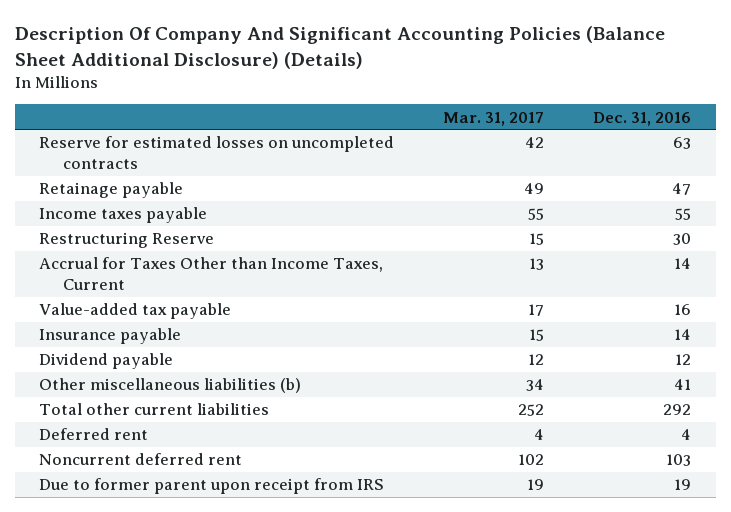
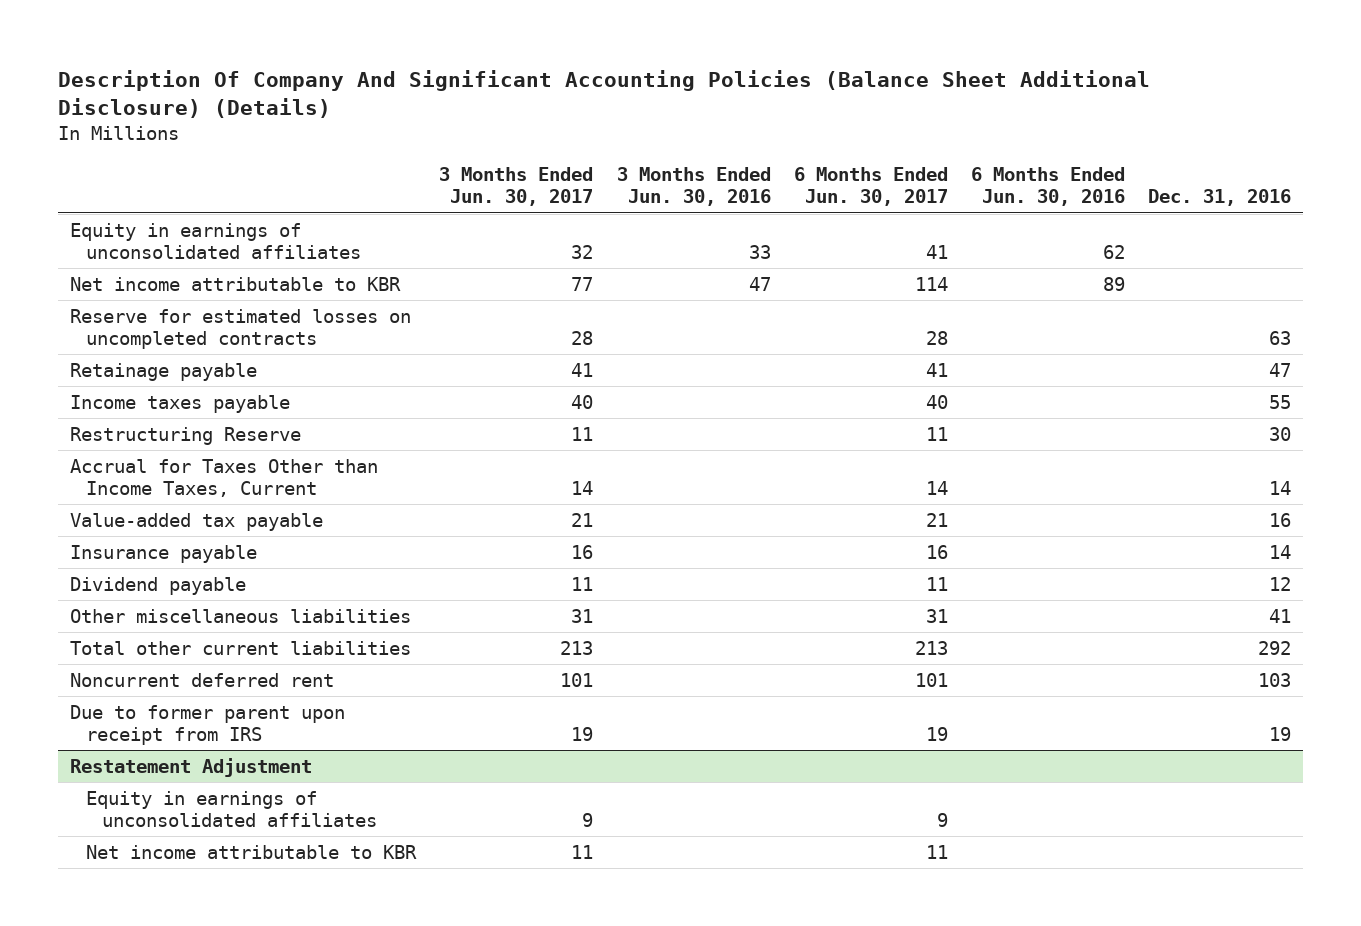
- | Mar. 31, 2017 | Dec. 31, 2016
+ | 3 Months Ended Jun. 30, 2017 | 3 Months Ended Jun. 30, 2016 | 6 Months Ended Jun. 30, 2017 | 6 Months Ended Jun. 30, 2016 | Dec. 31, 2016
+ Equity in earnings of unconsolidated affiliates | 32 | 33 | 41 | 62 |
+ Net income attributable to KBR | 77 | 47 | 114 | 89 |
- Other miscellaneous liabilities (b) | 34 | 41
+ Other miscellaneous liabilities | 31 | | 31 | | 41
- Deferred rent | 4 | 4
+ Restatement Adjustment
+ Equity in earnings of unconsolidated affiliates | 9 | | 9 | |
+ Net income attributable to KBR | 11 | | 11 | |

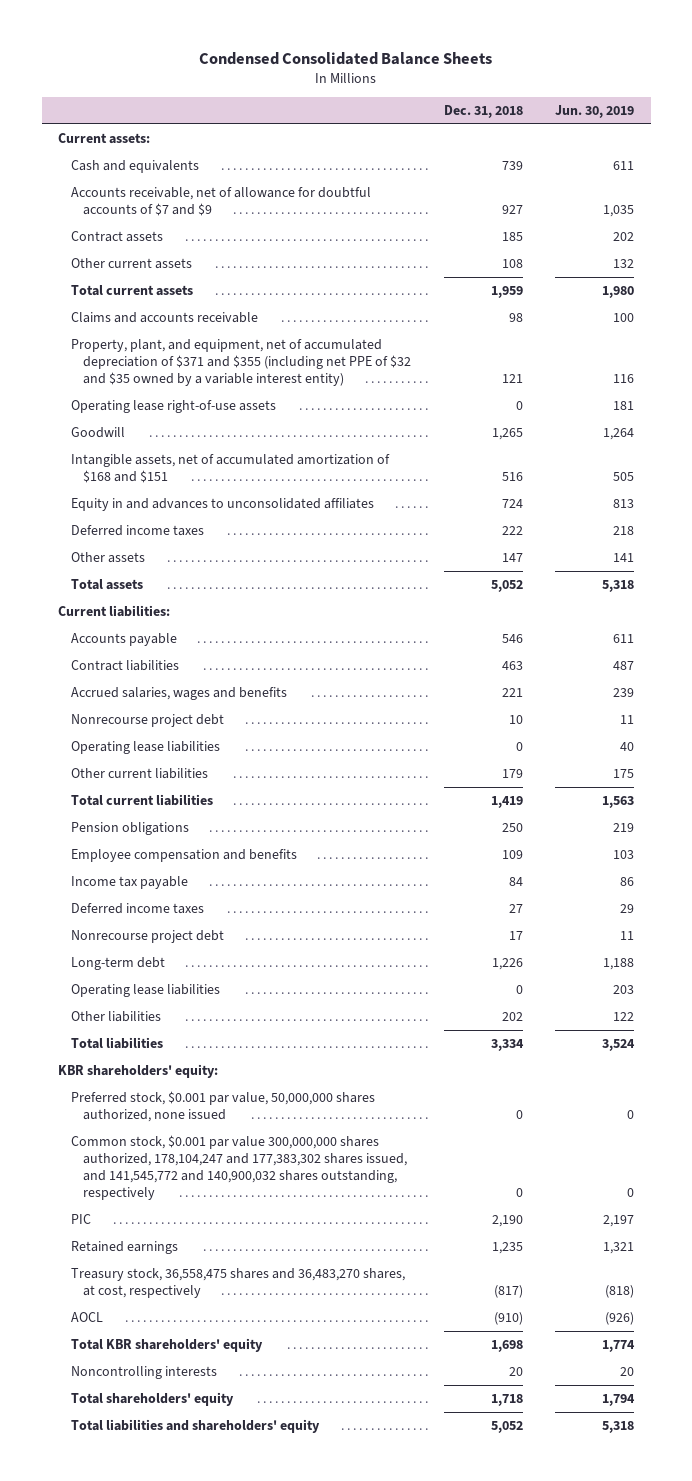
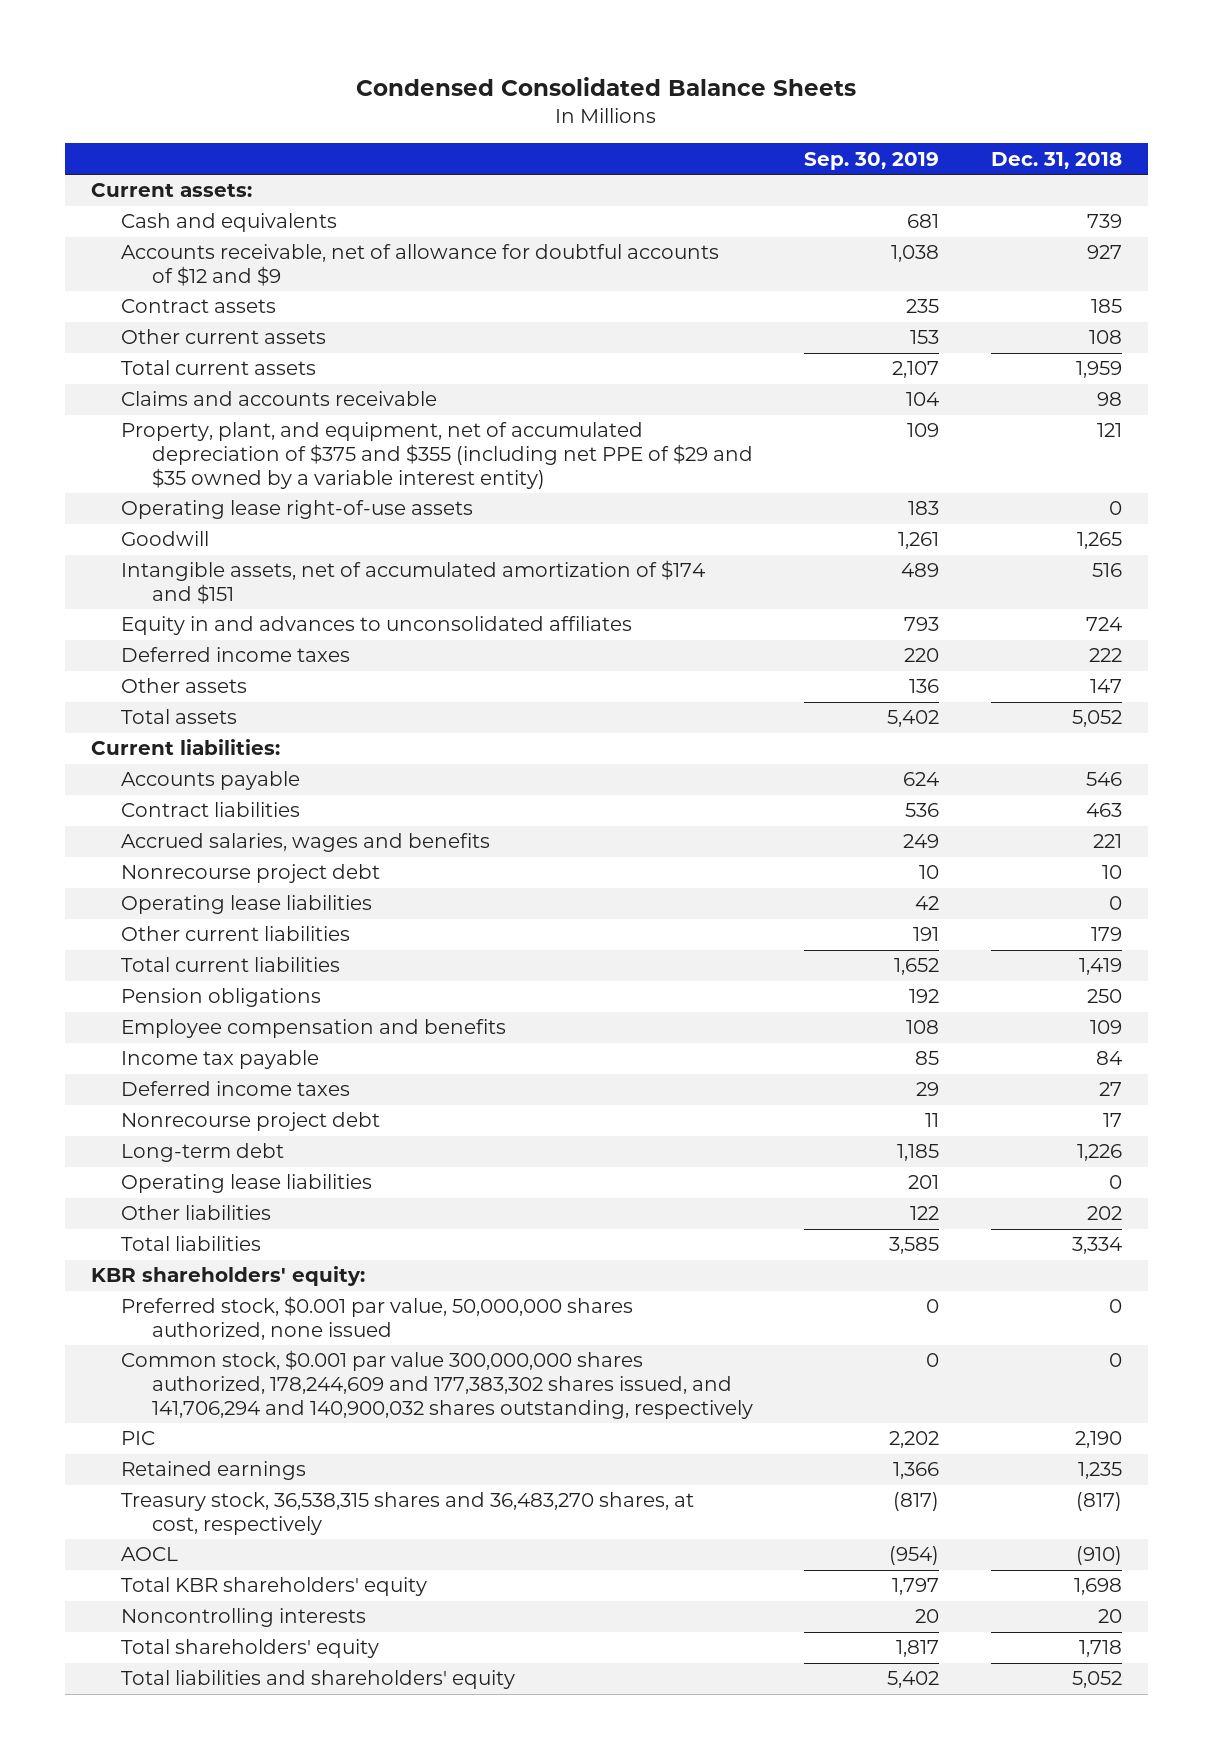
- | Dec. 31, 2018 | Jun. 30, 2019
+ | Sep. 30, 2019 | Dec. 31, 2018
- Accounts receivable, net of allowance for doubtful accounts of $7 and $9 | 927 | 1,035
+ Accounts receivable, net of allowance for doubtful accounts of $12 and $9 | 1,038 | 927
- Property, plant, and equipment, net of accumulated depreciation of $371 and $355 (including net PPE of $32 and $35 owned by a variable interest entity) | 121 | 116
+ Property, plant, and equipment, net of accumulated depreciation of $375 and $355 (including net PPE of $29 and $35 owned by a variable interest entity) | 109 | 121
- Intangible assets, net of accumulated amortization of $168 and $151 | 516 | 505
+ Intangible assets, net of accumulated amortization of $174 and $151 | 489 | 516
- Common stock, $0.001 par value 300,000,000 shares authorized, 178,104,247 and 177,383,302 shares issued, and 141,545,772 and 140,900,032 shares outstanding, respectively | 0 | 0
+ Common stock, $0.001 par value 300,000,000 shares authorized, 178,244,609 and 177,383,302 shares issued, and 141,706,294 and 140,900,032 shares outstanding, respectively | 0 | 0
- Treasury stock, 36,558,475 shares and 36,483,270 shares, at cost, respectively | (817) | (818)
+ Treasury stock, 36,538,315 shares and 36,483,270 shares, at cost, respectively | (817) | (817)

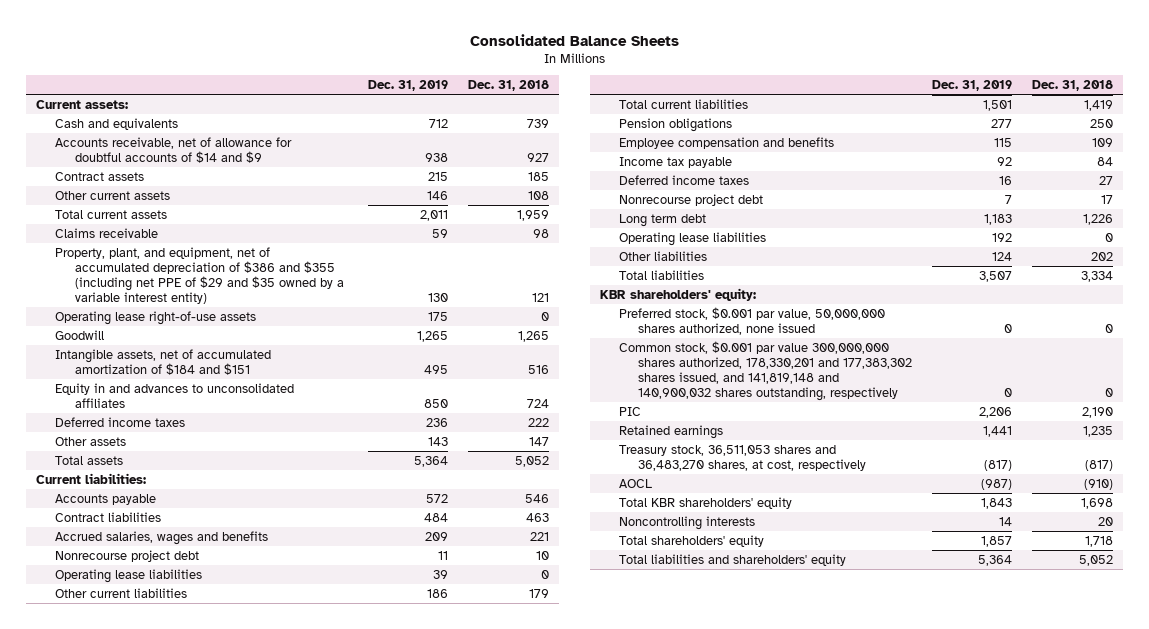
- Condensed Consolidated Balance Sheets
+ Consolidated Balance Sheets
- | Sep. 30, 2019 | Dec. 31, 2018
+ | Dec. 31, 2019 | Dec. 31, 2018
- Accounts receivable, net of allowance for doubtful accounts of $12 and $9 | 1,038 | 927
+ Accounts receivable, net of allowance for doubtful accounts of $14 and $9 | 938 | 927
- Claims and accounts receivable | 104 | 98
- Property, plant, and equipment, net of accumulated depreciation of $375 and $355 (including net PPE of $29 and $35 owned by a variable interest entity) | 109 | 121
+ Claims receivable | 59 | 98
+ Property, plant, and equipment, net of accumulated depreciation of $386 and $355 (including net PPE of $29 and $35 owned by a variable interest entity) | 130 | 121
- Intangible assets, net of accumulated amortization of $174 and $151 | 489 | 516
+ Intangible assets, net of accumulated amortization of $184 and $151 | 495 | 516
- Long-term debt | 1,185 | 1,226
+ Long term debt | 1,183 | 1,226
- Common stock, $0.001 par value 300,000,000 shares authorized, 178,244,609 and 177,383,302 shares issued, and 141,706,294 and 140,900,032 shares outstanding, respectively | 0 | 0
+ Common stock, $0.001 par value 300,000,000 shares authorized, 178,330,201 and 177,383,302 shares issued, and 141,819,148 and 140,900,032 shares outstanding, respectively | 0 | 0
- Treasury stock, 36,538,315 shares and 36,483,270 shares, at cost, respectively | (817) | (817)
+ Treasury stock, 36,511,053 shares and 36,483,270 shares, at cost, respectively | (817) | (817)

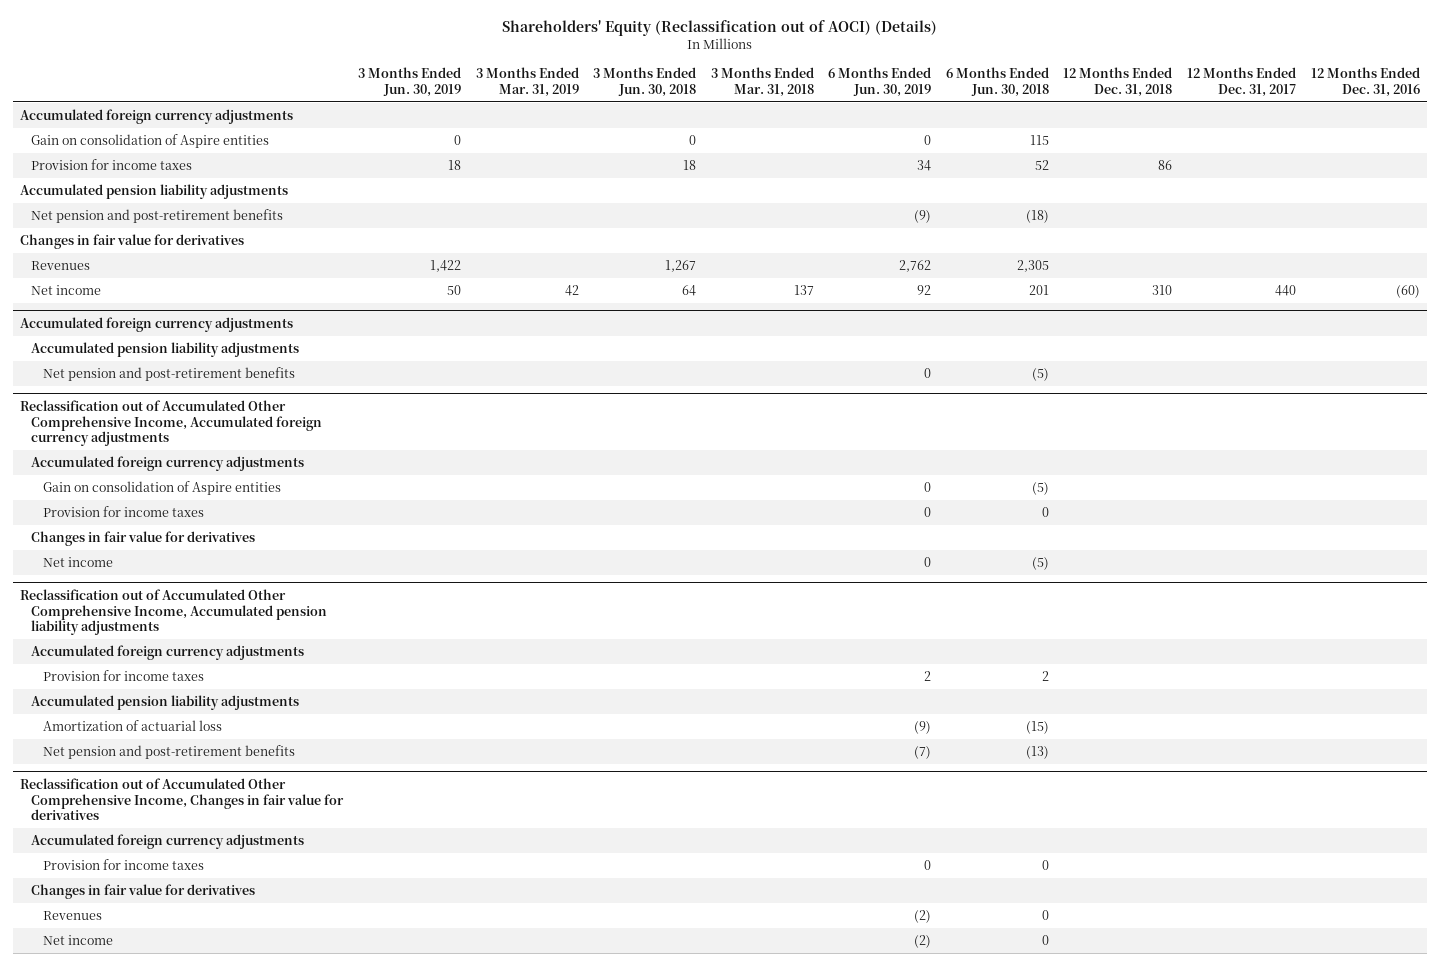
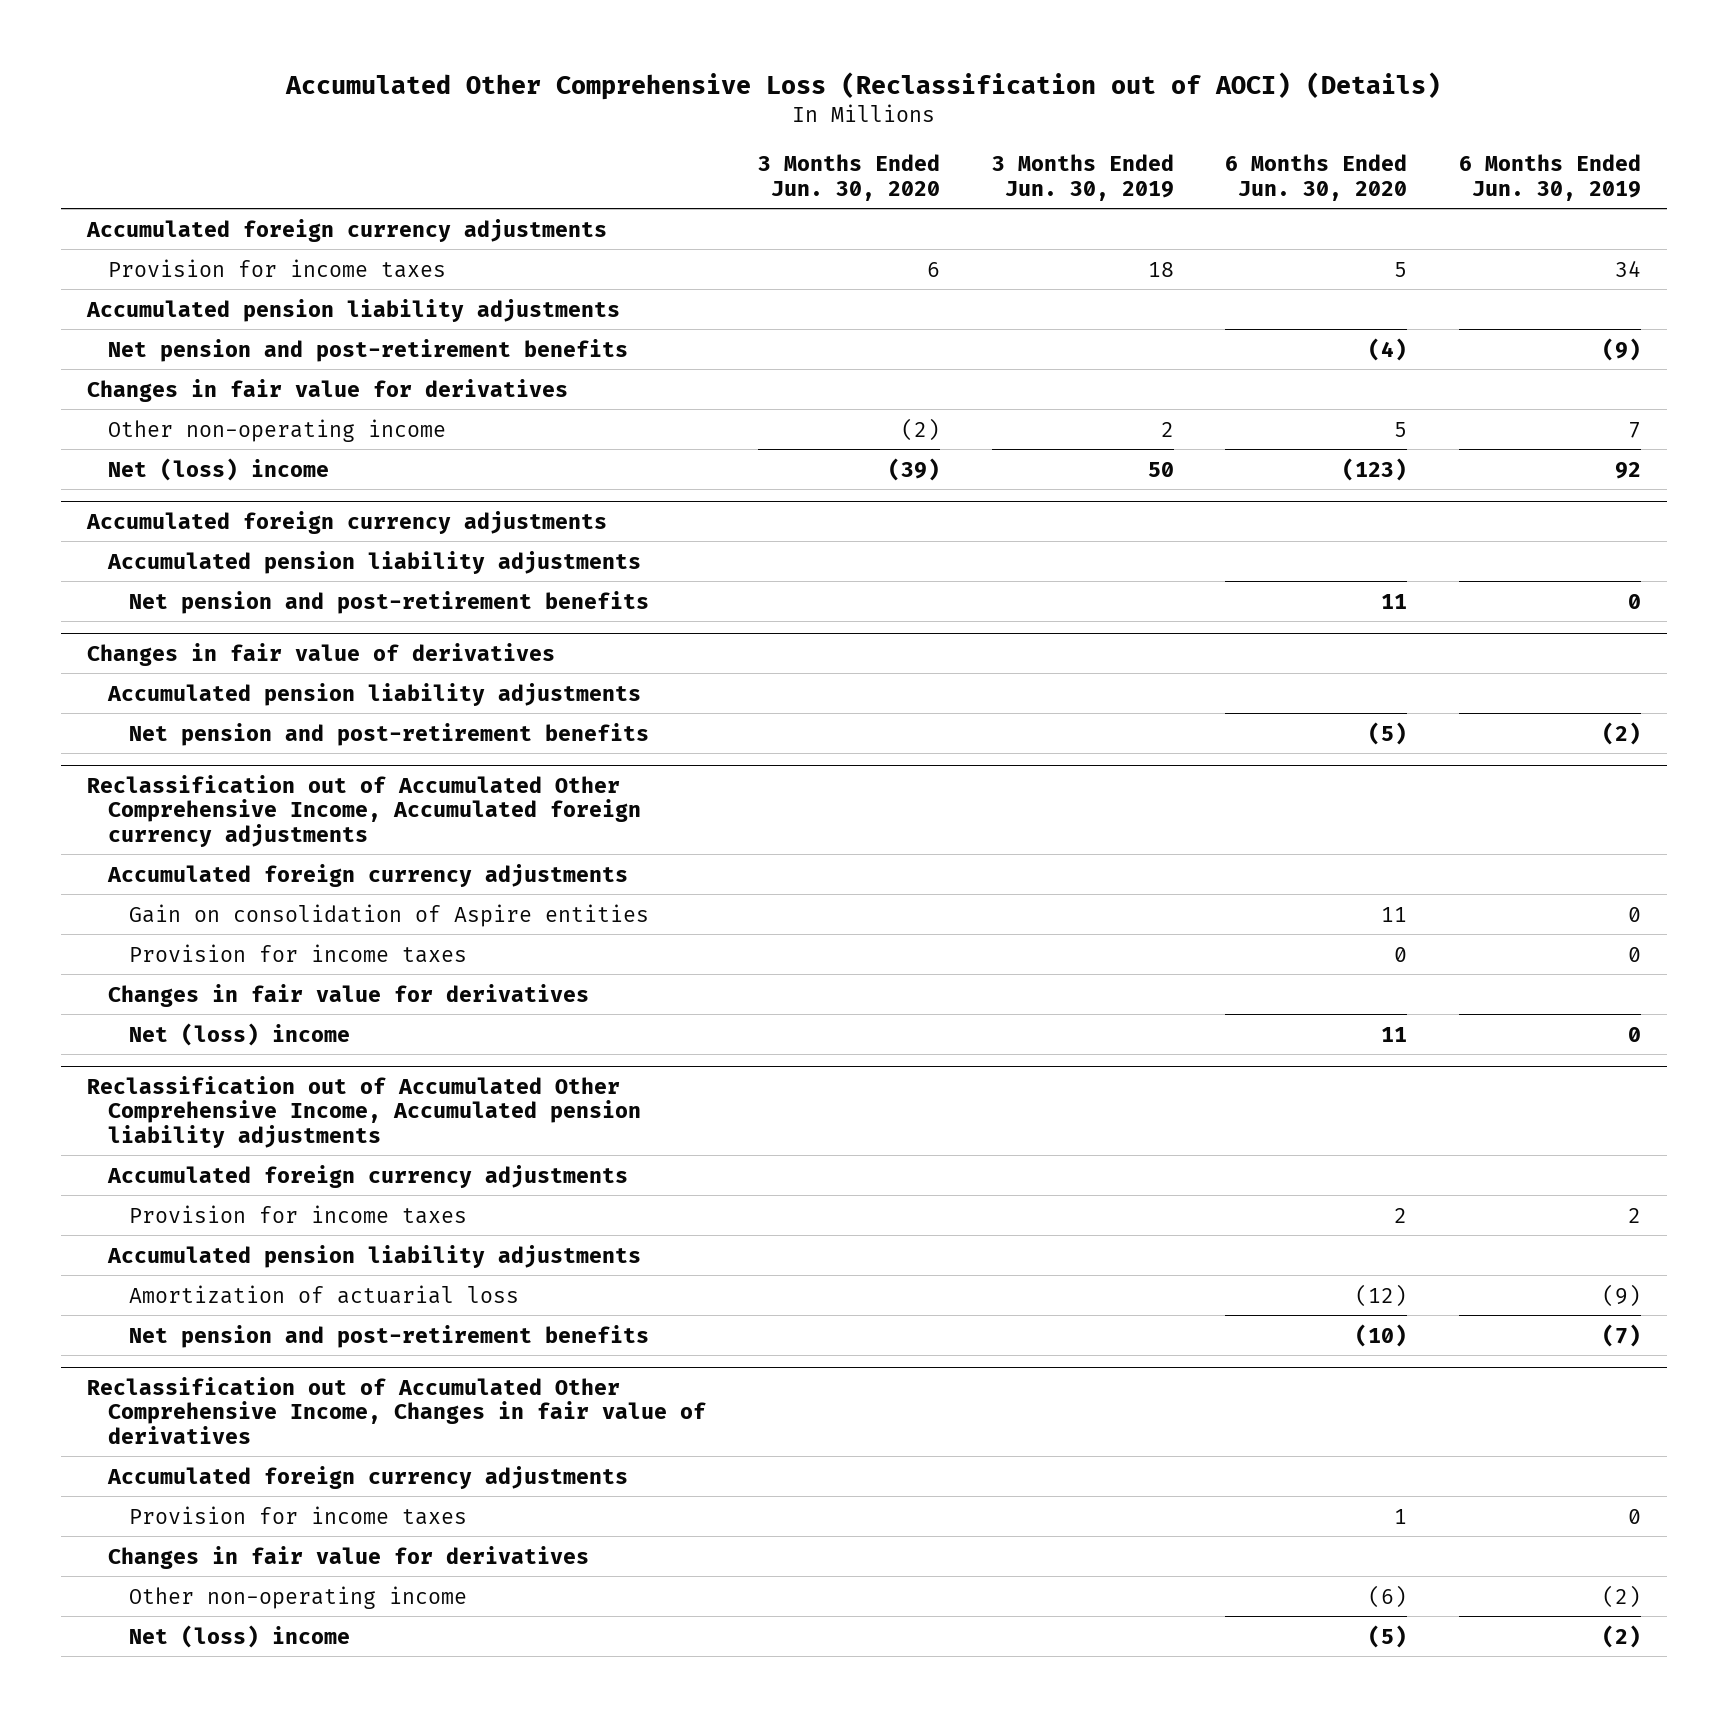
- Shareholders' Equity (Reclassification out of AOCI) (Details)
+ Accumulated Other Comprehensive Loss (Reclassification out of AOCI) (Details)
- | 3 Months Ended Jun. 30, 2019 | 3 Months Ended Mar. 31, 2019 | 3 Months Ended Jun. 30, 2018 | 3 Months Ended Mar. 31, 2018 | 6 Months Ended Jun. 30, 2019 | 6 Months Ended Jun. 30, 2018 | 12 Months Ended Dec. 31, 2018 | 12 Months Ended Dec. 31, 2017 | 12 Months Ended Dec. 31, 2016
+ | 3 Months Ended Jun. 30, 2020 | 3 Months Ended Jun. 30, 2019 | 6 Months Ended Jun. 30, 2020 | 6 Months Ended Jun. 30, 2019
- Gain on consolidation of Aspire entities | 0 | | 0 | | 0 | 115 | | |
- Revenues | 1,422 | | 1,267 | | 2,762 | 2,305 | | |
- Net income | 50 | 42 | 64 | 137 | 92 | 201 | 310 | 440 | (60)
+ Other non-operating income | (2) | 2 | 5 | 7
+ Net (loss) income | (39) | 50 | (123) | 92
+ Changes in fair value of derivatives
+ Accumulated pension liability adjustments
+ Net pension and post-retirement benefits | | | (5) | (2)
@ Reclassification out of Accumulated Other Comprehensive Income, Accumulated foreign currency adjustments
- Net income | | | | | 0 | (5) | | |
+ Net (loss) income | | | 11 | 0
- Reclassification out of Accumulated Other Comprehensive Income, Changes in fair value for derivatives
+ Reclassification out of Accumulated Other Comprehensive Income, Changes in fair value of derivatives
- Revenues | | | | | (2) | 0 | | |
- Net income | | | | | (2) | 0 | | |
+ Other non-operating income | | | (6) | (2)
+ Net (loss) income | | | (5) | (2)

